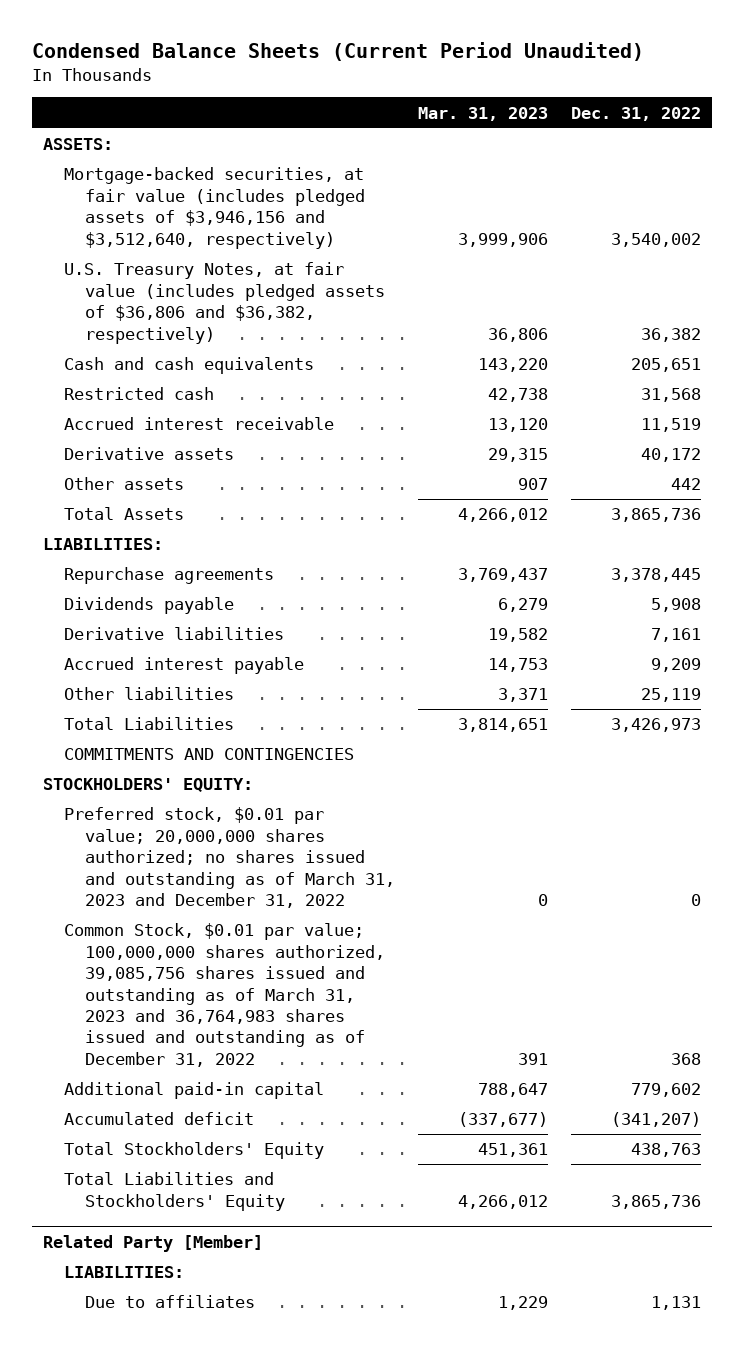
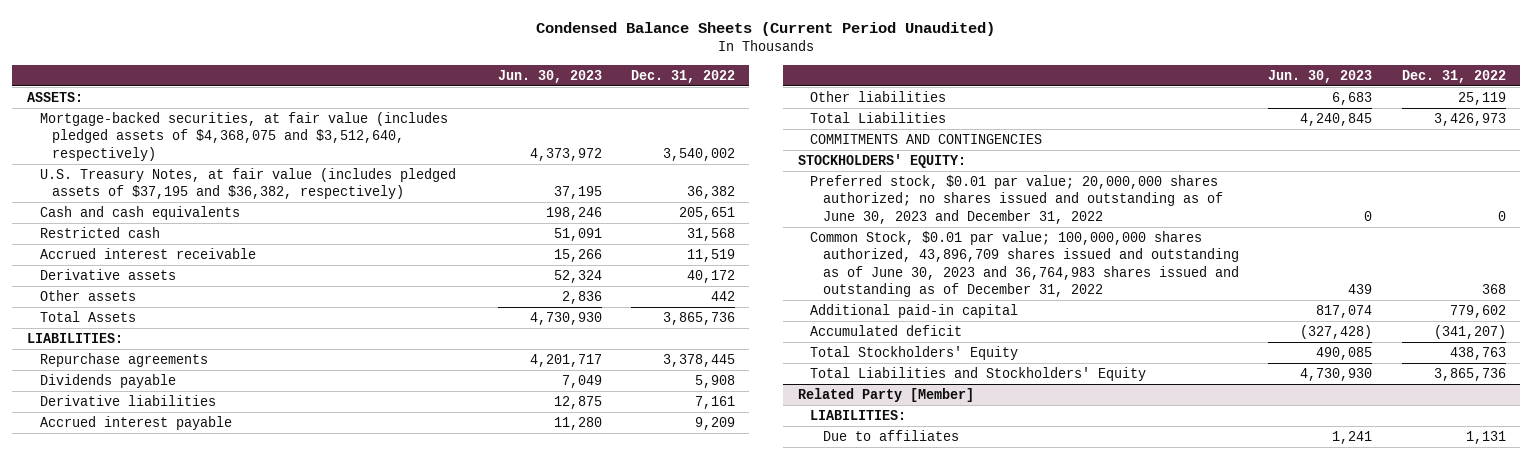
- | Mar. 31, 2023 | Dec. 31, 2022
+ | Jun. 30, 2023 | Dec. 31, 2022
- Mortgage-backed securities, at fair value (includes pledged assets of $3,946,156 and $3,512,640, respectively) | 3,999,906 | 3,540,002
- U.S. Treasury Notes, at fair value (includes pledged assets of $36,806 and $36,382, respectively) | 36,806 | 36,382
+ Mortgage-backed securities, at fair value (includes pledged assets of $4,368,075 and $3,512,640, respectively) | 4,373,972 | 3,540,002
+ U.S. Treasury Notes, at fair value (includes pledged assets of $37,195 and $36,382, respectively) | 37,195 | 36,382
- Preferred stock, $0.01 par value; 20,000,000 shares authorized; no shares issued and outstanding as of March 31, 2023 and December 31, 2022 | 0 | 0
- Common Stock, $0.01 par value; 100,000,000 shares authorized, 39,085,756 shares issued and outstanding as of March 31, 2023 and 36,764,983 shares issued and outstanding as of December 31, 2022 | 391 | 368
+ Preferred stock, $0.01 par value; 20,000,000 shares authorized; no shares issued and outstanding as of June 30, 2023 and December 31, 2022 | 0 | 0
+ Common Stock, $0.01 par value; 100,000,000 shares authorized, 43,896,709 shares issued and outstanding as of June 30, 2023 and 36,764,983 shares issued and outstanding as of December 31, 2022 | 439 | 368

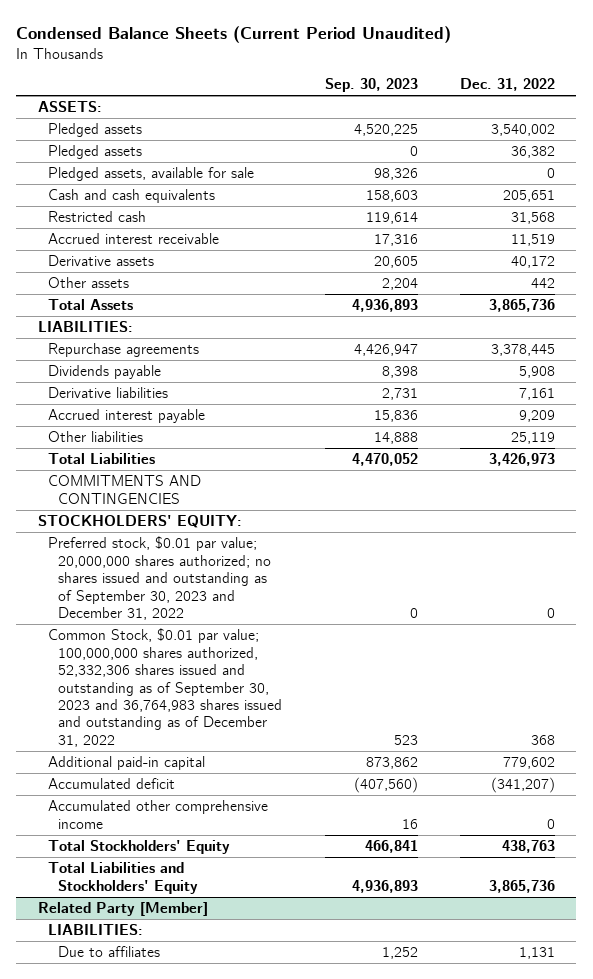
- | Jun. 30, 2023 | Dec. 31, 2022
+ | Sep. 30, 2023 | Dec. 31, 2022
- Mortgage-backed securities, at fair value (includes pledged assets of $4,368,075 and $3,512,640, respectively) | 4,373,972 | 3,540,002
- U.S. Treasury Notes, at fair value (includes pledged assets of $37,195 and $36,382, respectively) | 37,195 | 36,382
+ Pledged assets | 4,520,225 | 3,540,002
+ Pledged assets | 0 | 36,382
+ Pledged assets, available for sale | 98,326 | 0
- Preferred stock, $0.01 par value; 20,000,000 shares authorized; no shares issued and outstanding as of June 30, 2023 and December 31, 2022 | 0 | 0
- Common Stock, $0.01 par value; 100,000,000 shares authorized, 43,896,709 shares issued and outstanding as of June 30, 2023 and 36,764,983 shares issued and outstanding as of December 31, 2022 | 439 | 368
+ Preferred stock, $0.01 par value; 20,000,000 shares authorized; no shares issued and outstanding as of September 30, 2023 and December 31, 2022 | 0 | 0
+ Common Stock, $0.01 par value; 100,000,000 shares authorized, 52,332,306 shares issued and outstanding as of September 30, 2023 and 36,764,983 shares issued and outstanding as of December 31, 2022 | 523 | 368
+ Accumulated other comprehensive income | 16 | 0

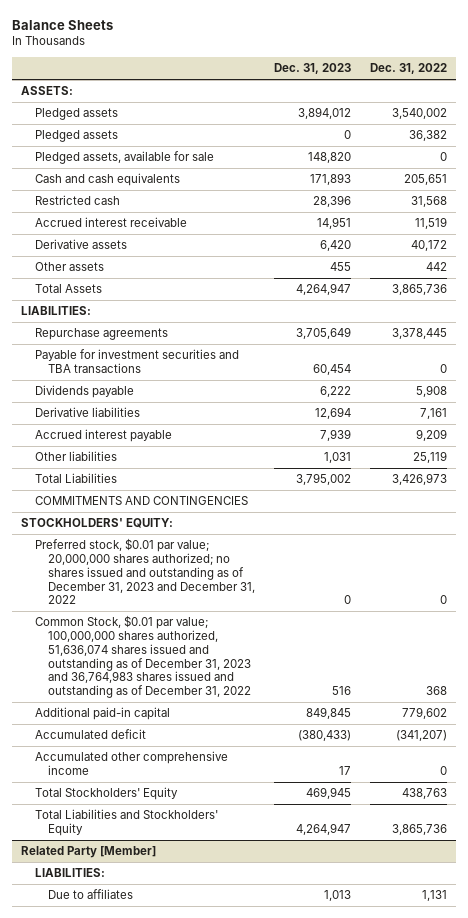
- Condensed Balance Sheets (Current Period Unaudited)
+ Balance Sheets
- | Sep. 30, 2023 | Dec. 31, 2022
+ | Dec. 31, 2023 | Dec. 31, 2022
+ Payable for investment securities and TBA transactions | 60,454 | 0
- Preferred stock, $0.01 par value; 20,000,000 shares authorized; no shares issued and outstanding as of September 30, 2023 and December 31, 2022 | 0 | 0
- Common Stock, $0.01 par value; 100,000,000 shares authorized, 52,332,306 shares issued and outstanding as of September 30, 2023 and 36,764,983 shares issued and outstanding as of December 31, 2022 | 523 | 368
+ Preferred stock, $0.01 par value; 20,000,000 shares authorized; no shares issued and outstanding as of December 31, 2023 and December 31, 2022 | 0 | 0
+ Common Stock, $0.01 par value; 100,000,000 shares authorized, 51,636,074 shares issued and outstanding as of December 31, 2023 and 36,764,983 shares issued and outstanding as of December 31, 2022 | 516 | 368

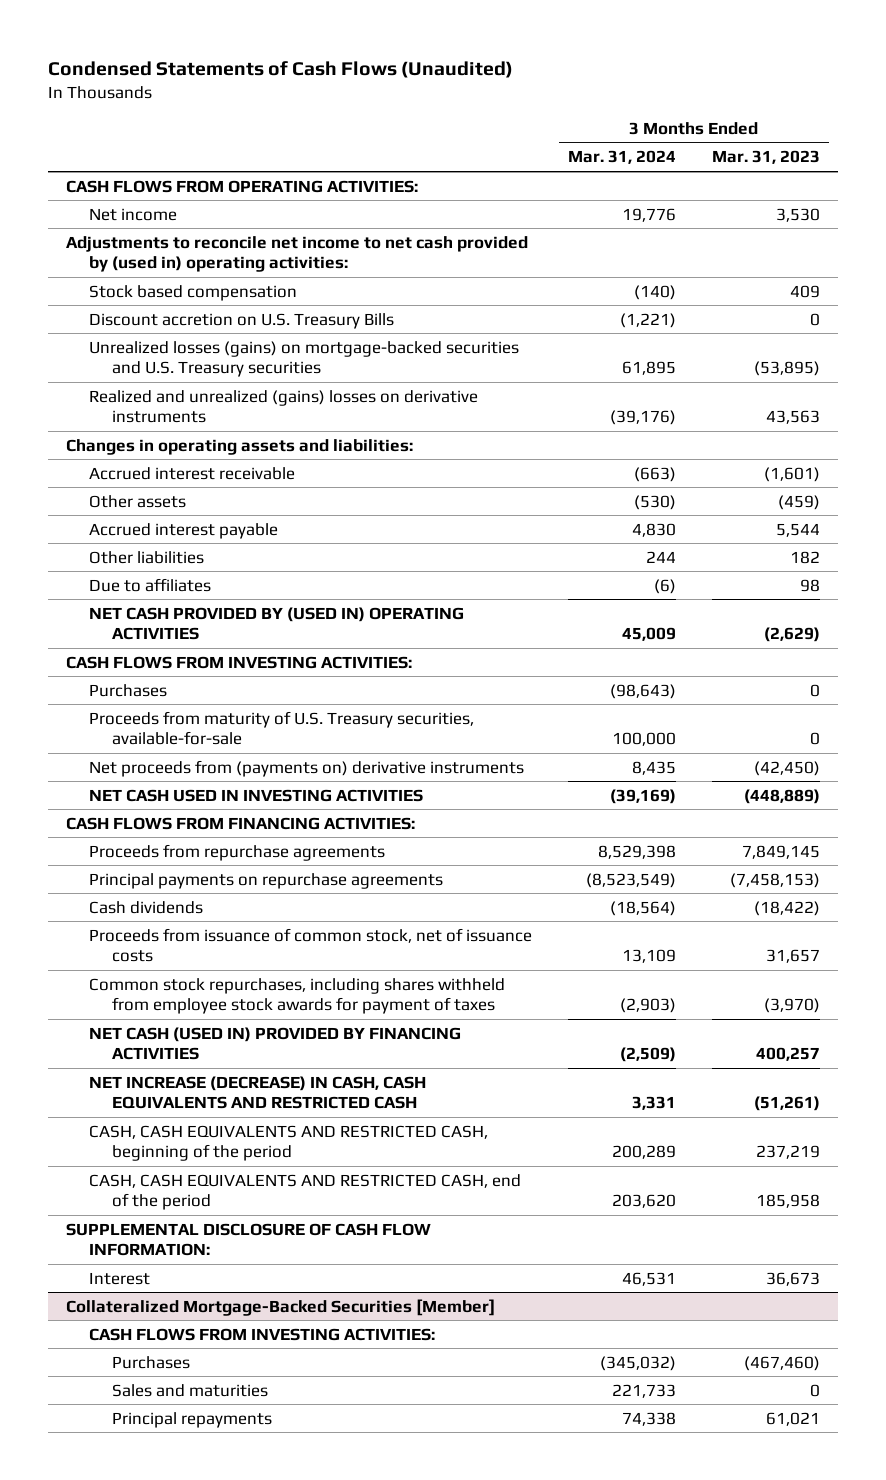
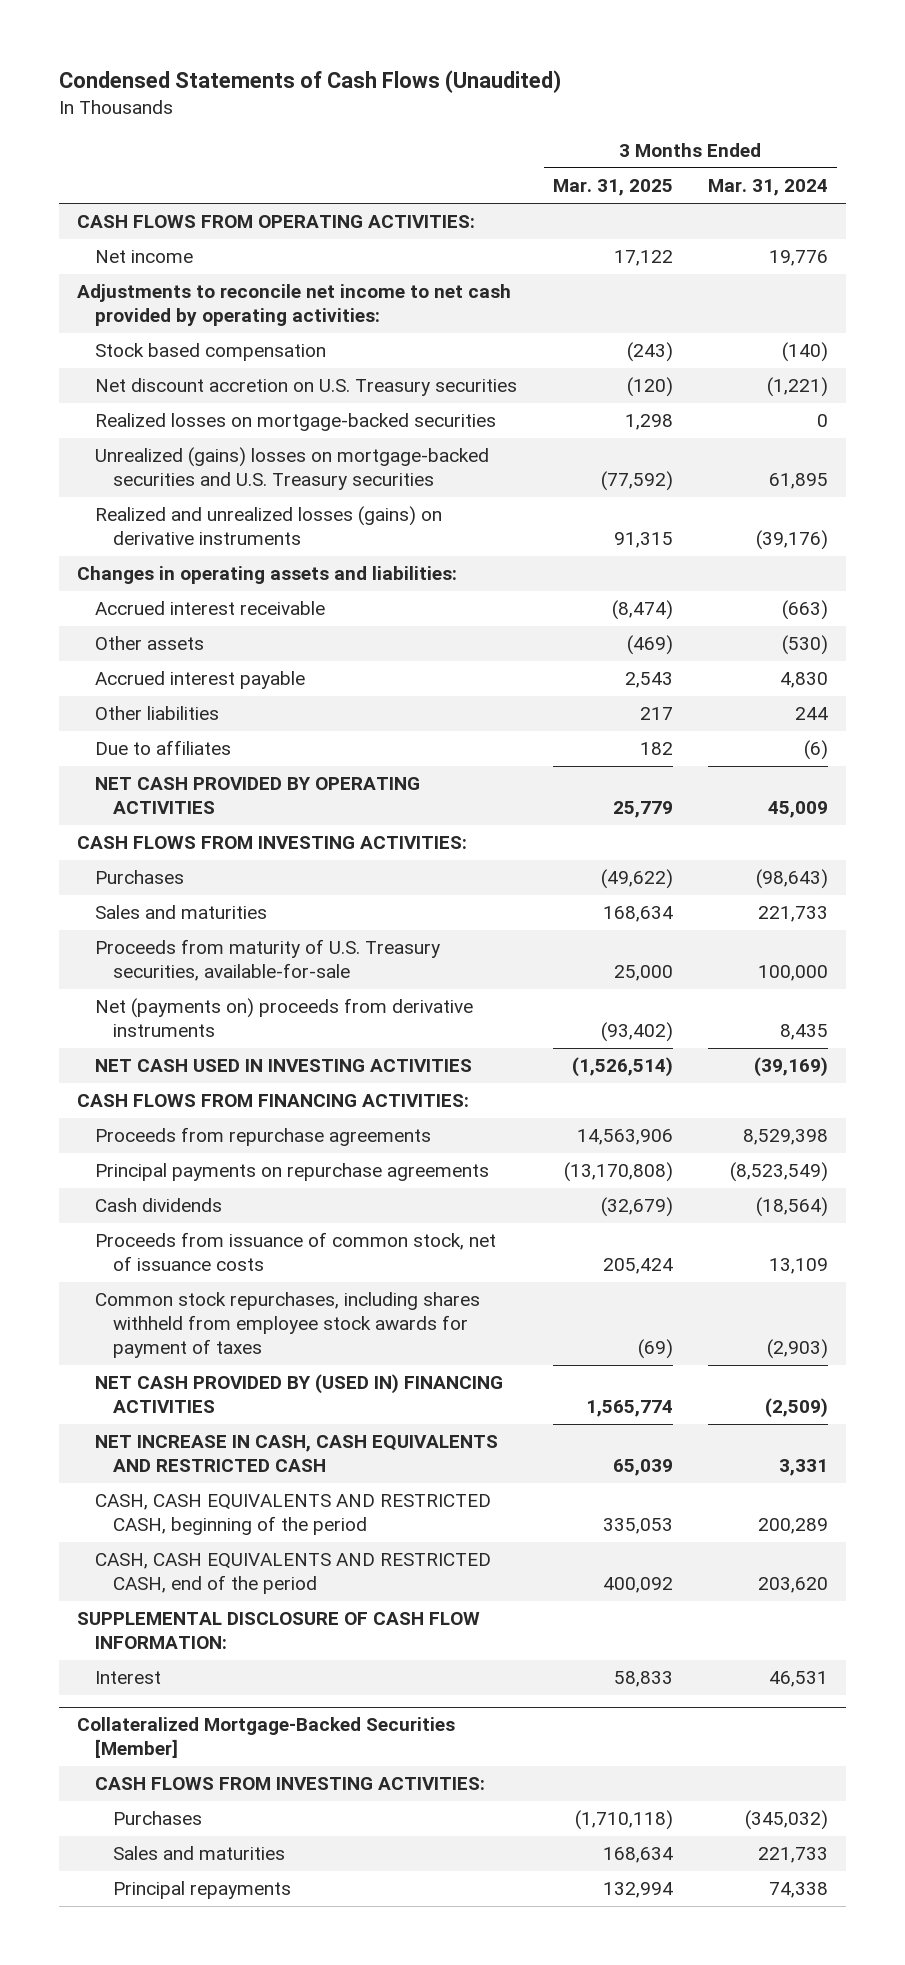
- | 3 Months Ended Mar. 31, 2024 | 3 Months Ended Mar. 31, 2023
+ | 3 Months Ended Mar. 31, 2025 | 3 Months Ended Mar. 31, 2024
- Adjustments to reconcile net income to net cash provided by (used in) operating activities:
+ Adjustments to reconcile net income to net cash provided by operating activities:
- Discount accretion on U.S. Treasury Bills | (1,221) | 0
- Unrealized losses (gains) on mortgage-backed securities and U.S. Treasury securities | 61,895 | (53,895)
- Realized and unrealized (gains) losses on derivative instruments | (39,176) | 43,563
+ Net discount accretion on U.S. Treasury securities | (120) | (1,221)
+ Realized losses on mortgage-backed securities | 1,298 | 0
+ Unrealized (gains) losses on mortgage-backed securities and U.S. Treasury securities | (77,592) | 61,895
+ Realized and unrealized losses (gains) on derivative instruments | 91,315 | (39,176)
- NET CASH PROVIDED BY (USED IN) OPERATING ACTIVITIES | 45,009 | (2,629)
+ NET CASH PROVIDED BY OPERATING ACTIVITIES | 25,779 | 45,009
+ Sales and maturities | 168,634 | 221,733
- Net proceeds from (payments on) derivative instruments | 8,435 | (42,450)
+ Net (payments on) proceeds from derivative instruments | (93,402) | 8,435
- NET CASH (USED IN) PROVIDED BY FINANCING ACTIVITIES | (2,509) | 400,257
- NET INCREASE (DECREASE) IN CASH, CASH EQUIVALENTS AND RESTRICTED CASH | 3,331 | (51,261)
+ NET CASH PROVIDED BY (USED IN) FINANCING ACTIVITIES | 1,565,774 | (2,509)
+ NET INCREASE IN CASH, CASH EQUIVALENTS AND RESTRICTED CASH | 65,039 | 3,331

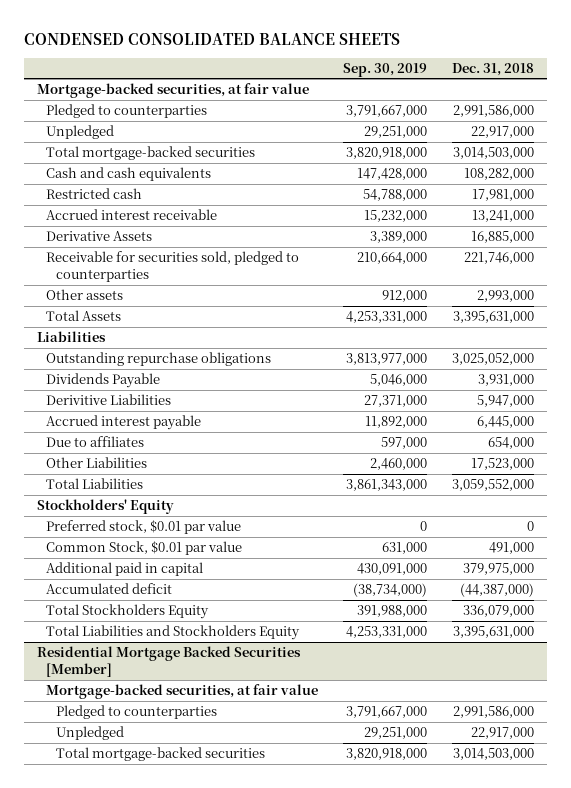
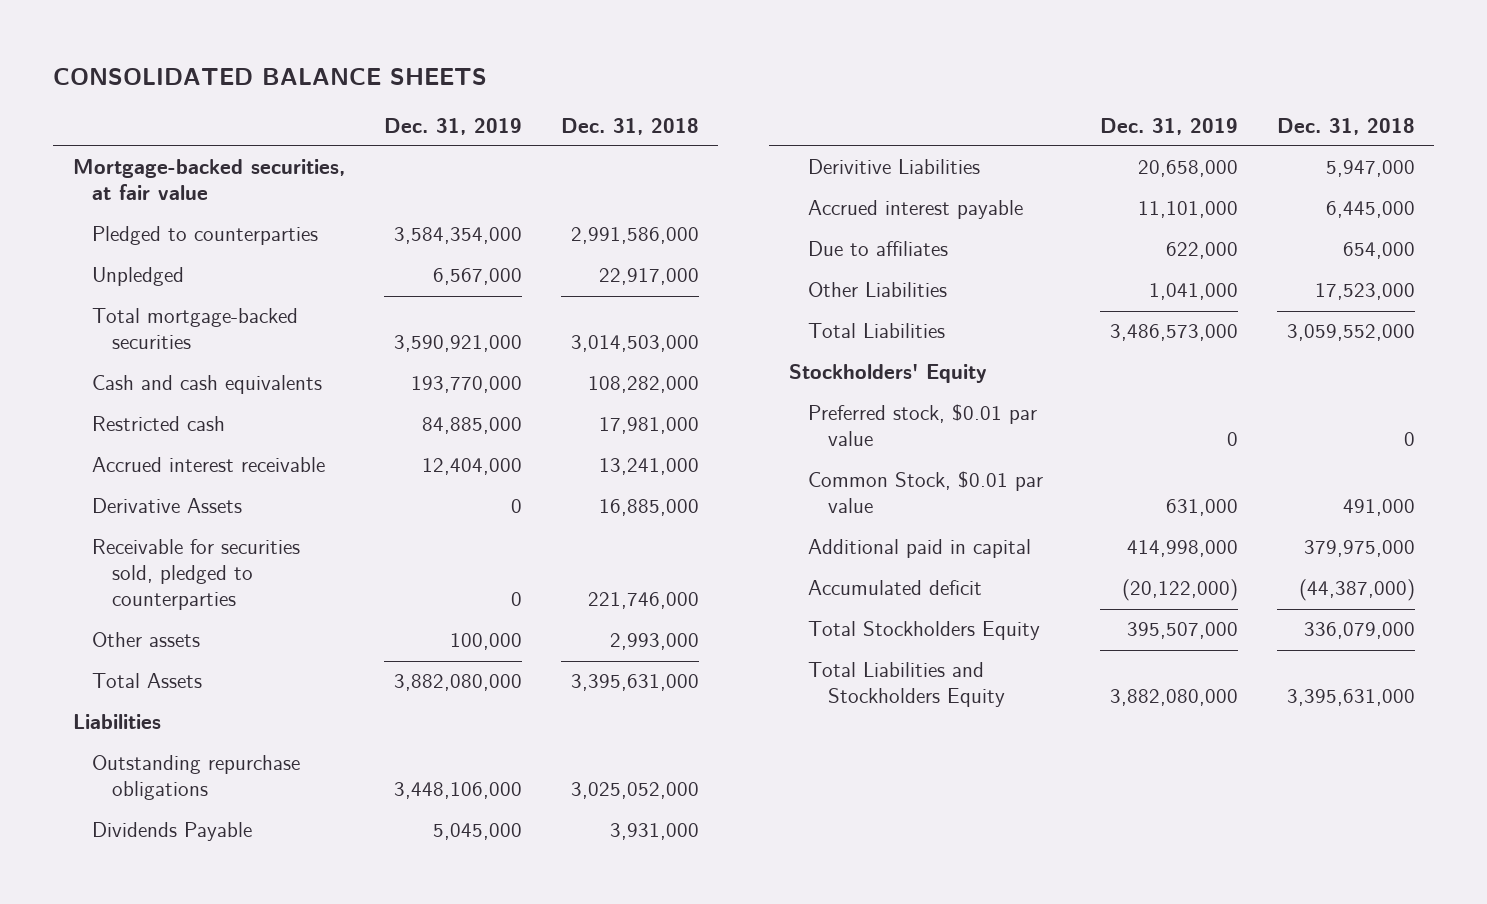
- CONDENSED CONSOLIDATED BALANCE SHEETS
+ CONSOLIDATED BALANCE SHEETS
- | Sep. 30, 2019 | Dec. 31, 2018
+ | Dec. 31, 2019 | Dec. 31, 2018
- Residential Mortgage Backed Securities [Member]
- Mortgage-backed securities, at fair value
- Pledged to counterparties | 3,791,667,000 | 2,991,586,000
- Unpledged | 29,251,000 | 22,917,000
- Total mortgage-backed securities | 3,820,918,000 | 3,014,503,000

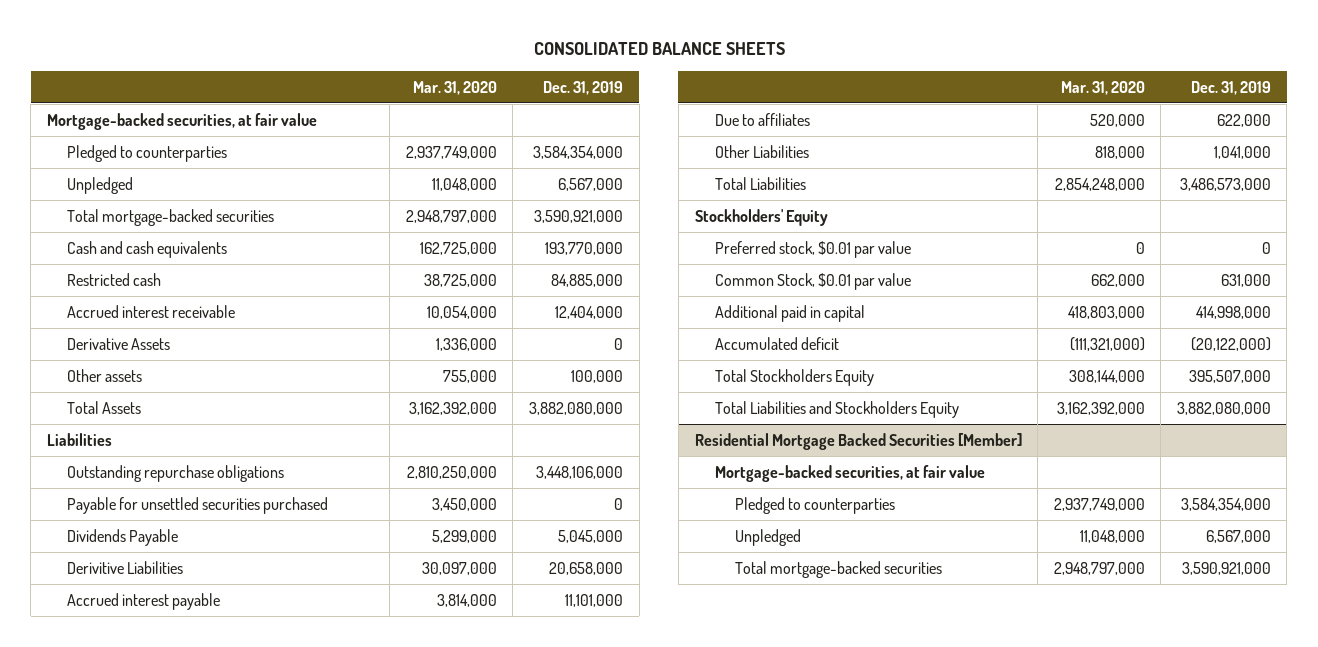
- | Dec. 31, 2019 | Dec. 31, 2018
+ | Mar. 31, 2020 | Dec. 31, 2019
- Receivable for securities sold, pledged to counterparties | 0 | 221,746,000
+ Payable for unsettled securities purchased | 3,450,000 | 0
+ Residential Mortgage Backed Securities [Member]
+ Mortgage-backed securities, at fair value
+ Pledged to counterparties | 2,937,749,000 | 3,584,354,000
+ Unpledged | 11,048,000 | 6,567,000
+ Total mortgage-backed securities | 2,948,797,000 | 3,590,921,000

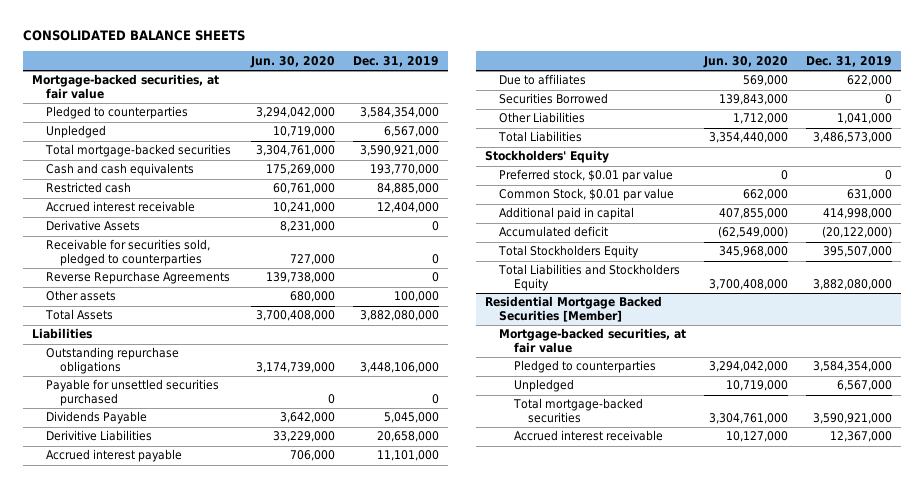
- | Mar. 31, 2020 | Dec. 31, 2019
+ | Jun. 30, 2020 | Dec. 31, 2019
+ Receivable for securities sold, pledged to counterparties | 727,000 | 0
+ Reverse Repurchase Agreements | 139,738,000 | 0
+ Securities Borrowed | 139,843,000 | 0
@ Residential Mortgage Backed Securities [Member]
+ Accrued interest receivable | 10,127,000 | 12,367,000

